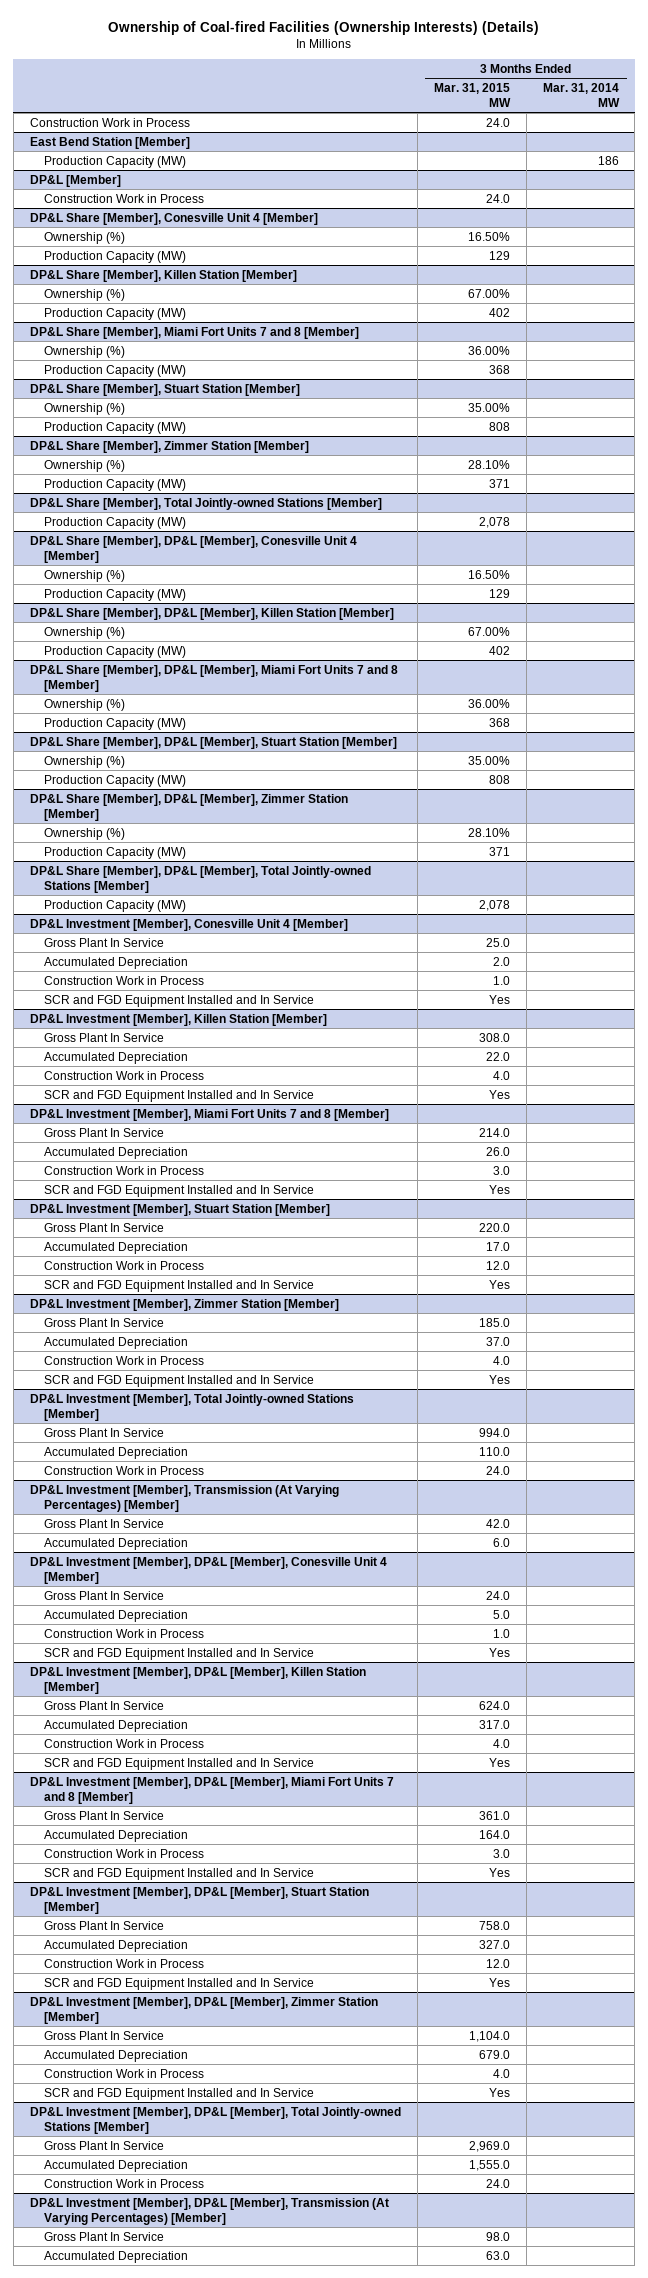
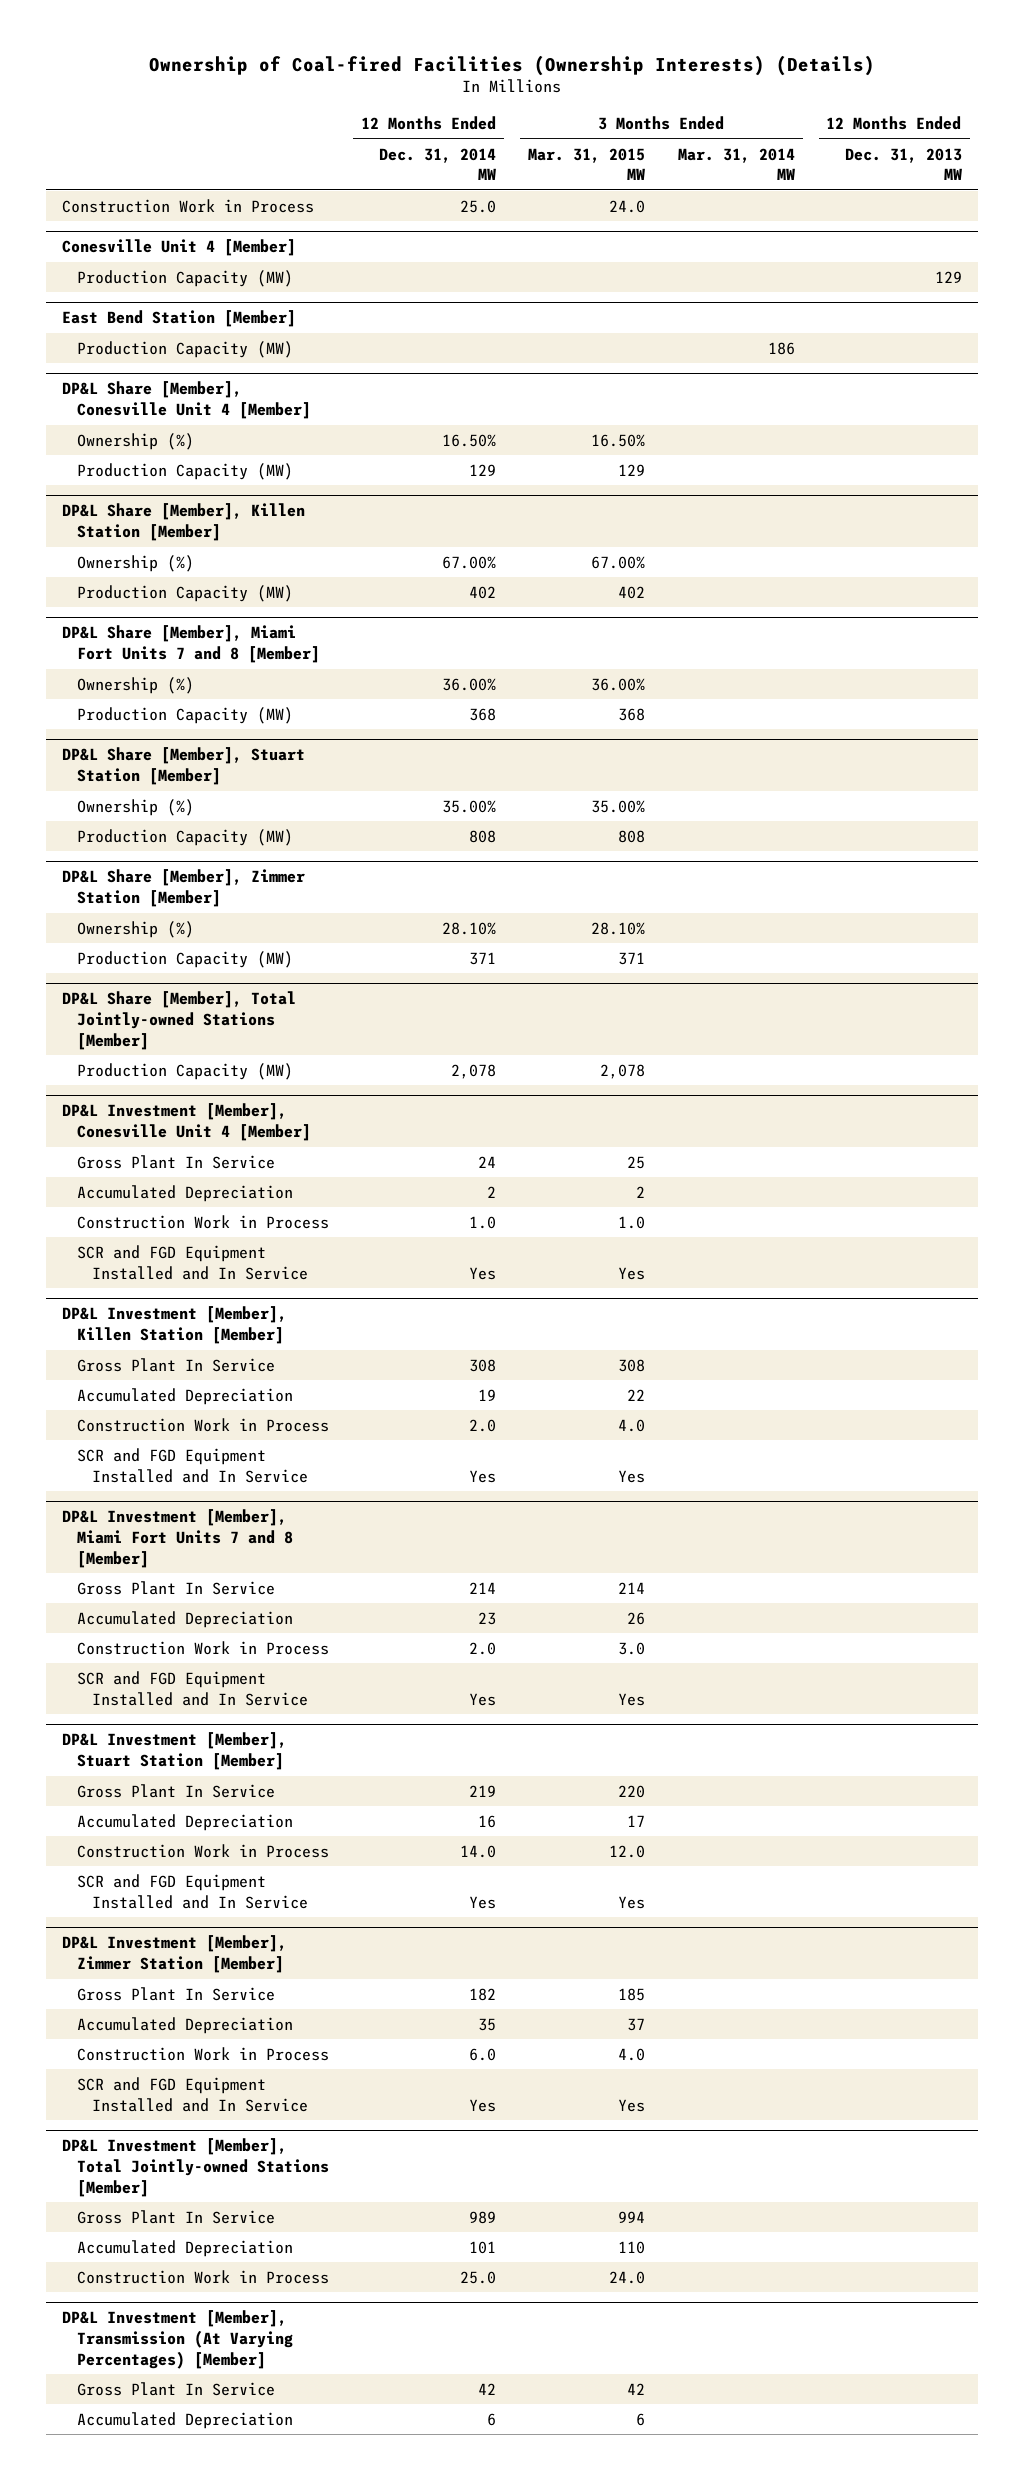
- | 3 Months Ended Mar. 31, 2015 MW | 3 Months Ended Mar. 31, 2014 MW
+ | 12 Months Ended Dec. 31, 2014 MW | 3 Months Ended Mar. 31, 2015 MW | 3 Months Ended Mar. 31, 2014 MW | 12 Months Ended Dec. 31, 2013 MW
+ Conesville Unit 4 [Member]
+ Production Capacity (MW) | | | | 129
- DP&L [Member]
- Construction Work in Process | 24.0 |
- DP&L Share [Member], DP&L [Member], Conesville Unit 4 [Member]
- Ownership (%) | 16.50% |
- Production Capacity (MW) | 129 |
- DP&L Share [Member], DP&L [Member], Killen Station [Member]
- Ownership (%) | 67.00% |
- Production Capacity (MW) | 402 |
- DP&L Share [Member], DP&L [Member], Miami Fort Units 7 and 8 [Member]
- Ownership (%) | 36.00% |
- Production Capacity (MW) | 368 |
- DP&L Share [Member], DP&L [Member], Stuart Station [Member]
- Ownership (%) | 35.00% |
- Production Capacity (MW) | 808 |
- DP&L Share [Member], DP&L [Member], Zimmer Station [Member]
- Ownership (%) | 28.10% |
- Production Capacity (MW) | 371 |
- DP&L Share [Member], DP&L [Member], Total Jointly-owned Stations [Member]
- Production Capacity (MW) | 2,078 |
@ DP&L Investment [Member], Conesville Unit 4 [Member]
- Gross Plant In Service | 25.0 |
- Accumulated Depreciation | 2.0 |
+ Gross Plant In Service | 24 | 25 | |
+ Accumulated Depreciation | 2 | 2 | |
@ DP&L Investment [Member], Killen Station [Member]
- Gross Plant In Service | 308.0 |
- Accumulated Depreciation | 22.0 |
+ Gross Plant In Service | 308 | 308 | |
+ Accumulated Depreciation | 19 | 22 | |
@ DP&L Investment [Member], Miami Fort Units 7 and 8 [Member]
- Gross Plant In Service | 214.0 |
- Accumulated Depreciation | 26.0 |
+ Gross Plant In Service | 214 | 214 | |
+ Accumulated Depreciation | 23 | 26 | |
@ DP&L Investment [Member], Stuart Station [Member]
- Gross Plant In Service | 220.0 |
- Accumulated Depreciation | 17.0 |
+ Gross Plant In Service | 219 | 220 | |
+ Accumulated Depreciation | 16 | 17 | |
@ DP&L Investment [Member], Zimmer Station [Member]
- Gross Plant In Service | 185.0 |
- Accumulated Depreciation | 37.0 |
+ Gross Plant In Service | 182 | 185 | |
+ Accumulated Depreciation | 35 | 37 | |
@ DP&L Investment [Member], Total Jointly-owned Stations [Member]
- Gross Plant In Service | 994.0 |
- Accumulated Depreciation | 110.0 |
+ Gross Plant In Service | 989 | 994 | |
+ Accumulated Depreciation | 101 | 110 | |
@ DP&L Investment [Member], Transmission (At Varying Percentages) [Member]
- Gross Plant In Service | 42.0 |
- Accumulated Depreciation | 6.0 |
- DP&L Investment [Member], DP&L [Member], Conesville Unit 4 [Member]
- Gross Plant In Service | 24.0 |
- Accumulated Depreciation | 5.0 |
- Construction Work in Process | 1.0 |
- SCR and FGD Equipment Installed and In Service | Yes |
- DP&L Investment [Member], DP&L [Member], Killen Station [Member]
- Gross Plant In Service | 624.0 |
- Accumulated Depreciation | 317.0 |
- Construction Work in Process | 4.0 |
- SCR and FGD Equipment Installed and In Service | Yes |
- DP&L Investment [Member], DP&L [Member], Miami Fort Units 7 and 8 [Member]
- Gross Plant In Service | 361.0 |
- Accumulated Depreciation | 164.0 |
- Construction Work in Process | 3.0 |
- SCR and FGD Equipment Installed and In Service | Yes |
- DP&L Investment [Member], DP&L [Member], Stuart Station [Member]
- Gross Plant In Service | 758.0 |
- Accumulated Depreciation | 327.0 |
- Construction Work in Process | 12.0 |
- SCR and FGD Equipment Installed and In Service | Yes |
- DP&L Investment [Member], DP&L [Member], Zimmer Station [Member]
- Gross Plant In Service | 1,104.0 |
- Accumulated Depreciation | 679.0 |
- Construction Work in Process | 4.0 |
- SCR and FGD Equipment Installed and In Service | Yes |
- DP&L Investment [Member], DP&L [Member], Total Jointly-owned Stations [Member]
- Gross Plant In Service | 2,969.0 |
- Accumulated Depreciation | 1,555.0 |
- Construction Work in Process | 24.0 |
- DP&L Investment [Member], DP&L [Member], Transmission (At Varying Percentages) [Member]
- Gross Plant In Service | 98.0 |
- Accumulated Depreciation | 63.0 |
@ DP&L Investment [Member], Transmission (At Varying Percentages) [Member]
+ Gross Plant In Service | 42 | 42 | |
+ Accumulated Depreciation | 6 | 6 | |

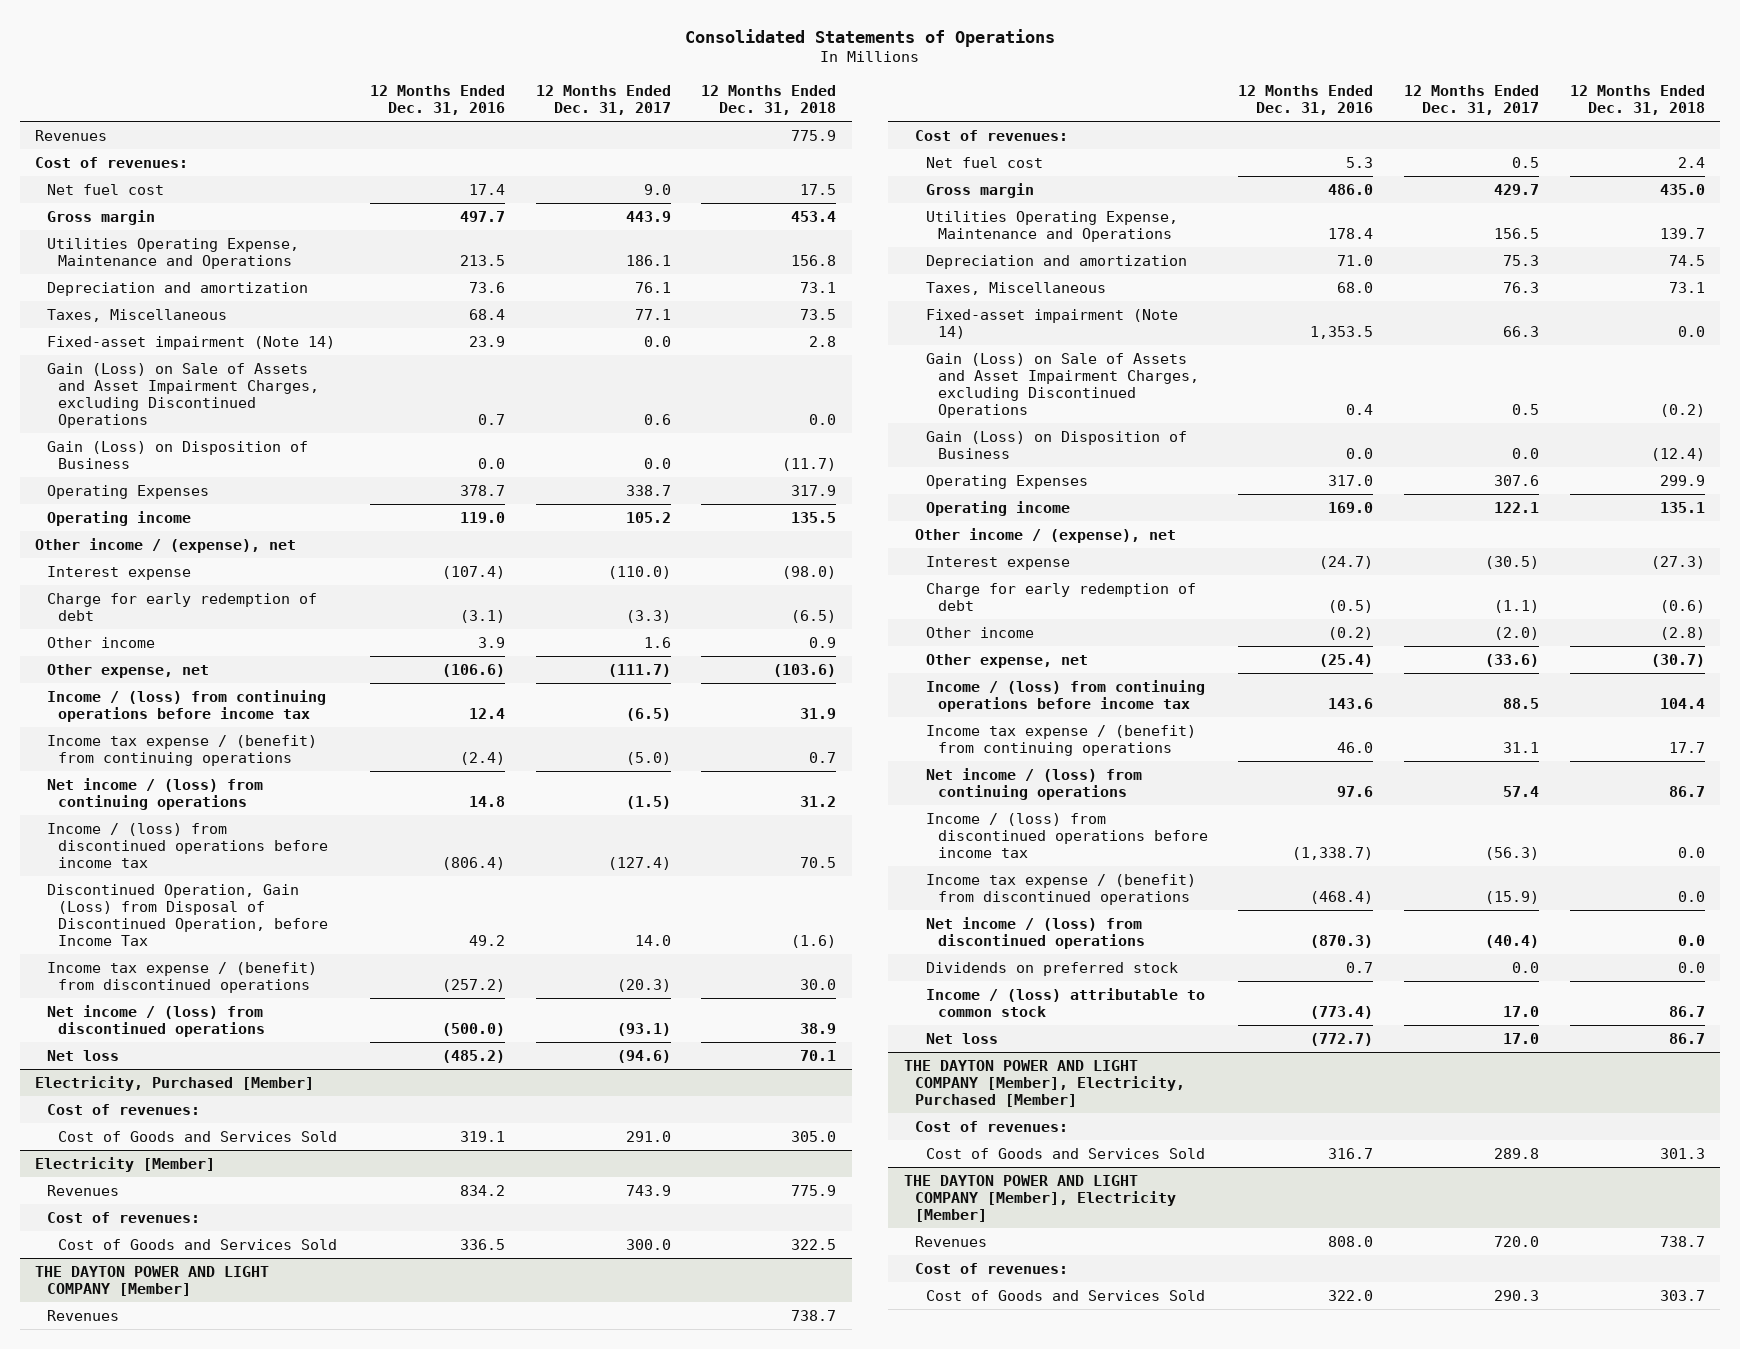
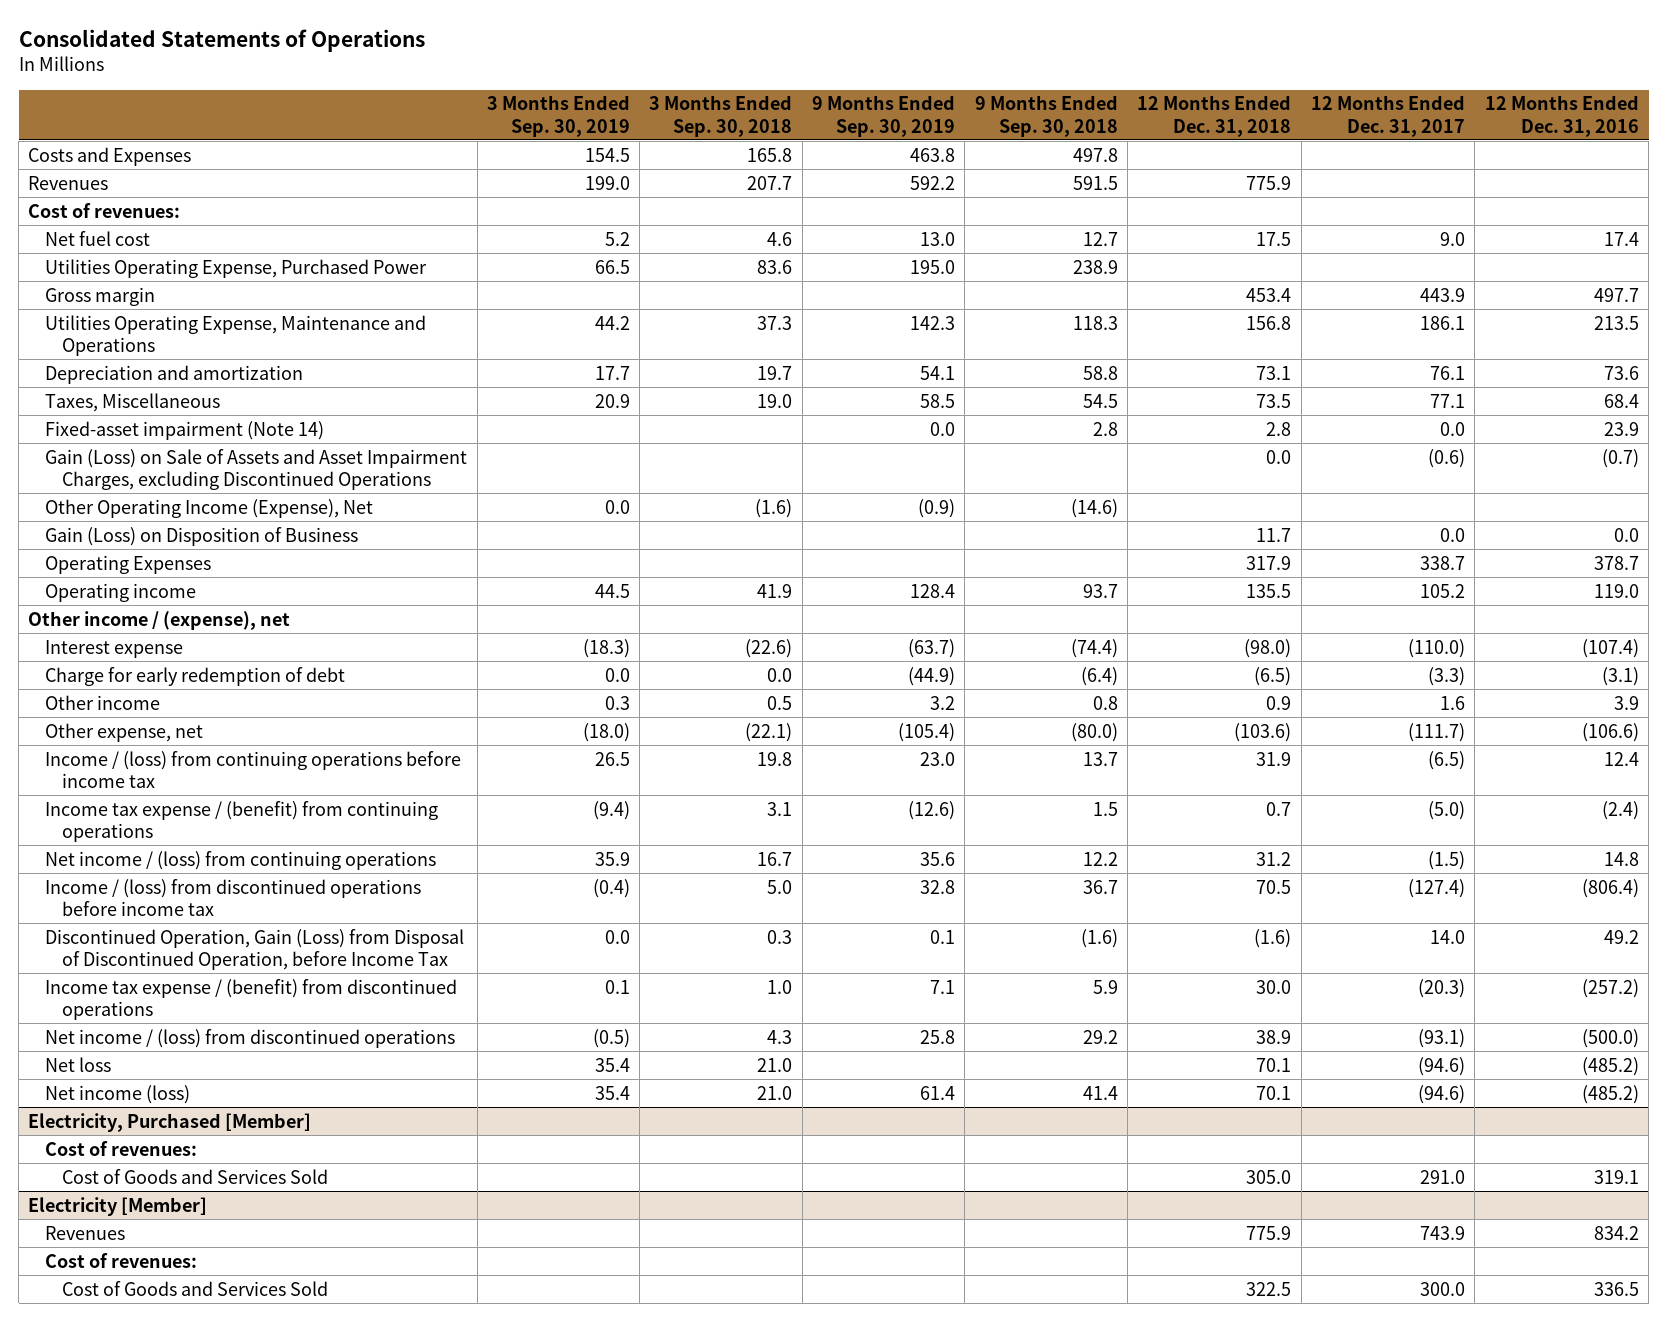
- | 12 Months Ended Dec. 31, 2016 | 12 Months Ended Dec. 31, 2017 | 12 Months Ended Dec. 31, 2018
+ | 3 Months Ended Sep. 30, 2019 | 3 Months Ended Sep. 30, 2018 | 9 Months Ended Sep. 30, 2019 | 9 Months Ended Sep. 30, 2018 | 12 Months Ended Dec. 31, 2018 | 12 Months Ended Dec. 31, 2017 | 12 Months Ended Dec. 31, 2016
+ Costs and Expenses | 154.5 | 165.8 | 463.8 | 497.8 | | |
+ Utilities Operating Expense, Purchased Power | 66.5 | 83.6 | 195.0 | 238.9 | | |
- Gain (Loss) on Sale of Assets and Asset Impairment Charges, excluding Discontinued Operations | 0.7 | 0.6 | 0.0
- Gain (Loss) on Disposition of Business | 0.0 | 0.0 | (11.7)
+ Gain (Loss) on Sale of Assets and Asset Impairment Charges, excluding Discontinued Operations | | | | | 0.0 | (0.6) | (0.7)
+ Other Operating Income (Expense), Net | 0.0 | (1.6) | (0.9) | (14.6) | | |
+ Gain (Loss) on Disposition of Business | | | | | 11.7 | 0.0 | 0.0
+ Net income (loss) | 35.4 | 21.0 | 61.4 | 41.4 | 70.1 | (94.6) | (485.2)
- THE DAYTON POWER AND LIGHT COMPANY [Member]
- Revenues | | | 738.7
- Cost of revenues:
- Net fuel cost | 5.3 | 0.5 | 2.4
- Gross margin | 486.0 | 429.7 | 435.0
- Utilities Operating Expense, Maintenance and Operations | 178.4 | 156.5 | 139.7
- Depreciation and amortization | 71.0 | 75.3 | 74.5
- Taxes, Miscellaneous | 68.0 | 76.3 | 73.1
- Fixed-asset impairment (Note 14) | 1,353.5 | 66.3 | 0.0
- Gain (Loss) on Sale of Assets and Asset Impairment Charges, excluding Discontinued Operations | 0.4 | 0.5 | (0.2)
- Gain (Loss) on Disposition of Business | 0.0 | 0.0 | (12.4)
- Operating Expenses | 317.0 | 307.6 | 299.9
- Operating income | 169.0 | 122.1 | 135.1
- Other income / (expense), net
- Interest expense | (24.7) | (30.5) | (27.3)
- Charge for early redemption of debt | (0.5) | (1.1) | (0.6)
- Other income | (0.2) | (2.0) | (2.8)
- Other expense, net | (25.4) | (33.6) | (30.7)
- Income / (loss) from continuing operations before income tax | 143.6 | 88.5 | 104.4
- Income tax expense / (benefit) from continuing operations | 46.0 | 31.1 | 17.7
- Net income / (loss) from continuing operations | 97.6 | 57.4 | 86.7
- Income / (loss) from discontinued operations before income tax | (1,338.7) | (56.3) | 0.0
- Income tax expense / (benefit) from discontinued operations | (468.4) | (15.9) | 0.0
- Net income / (loss) from discontinued operations | (870.3) | (40.4) | 0.0
- Dividends on preferred stock | 0.7 | 0.0 | 0.0
- Income / (loss) attributable to common stock | (773.4) | 17.0 | 86.7
- Net loss | (772.7) | 17.0 | 86.7
- THE DAYTON POWER AND LIGHT COMPANY [Member], Electricity, Purchased [Member]
- Cost of revenues:
- Cost of Goods and Services Sold | 316.7 | 289.8 | 301.3
- THE DAYTON POWER AND LIGHT COMPANY [Member], Electricity [Member]
- Revenues | 808.0 | 720.0 | 738.7
- Cost of revenues:
- Cost of Goods and Services Sold | 322.0 | 290.3 | 303.7

